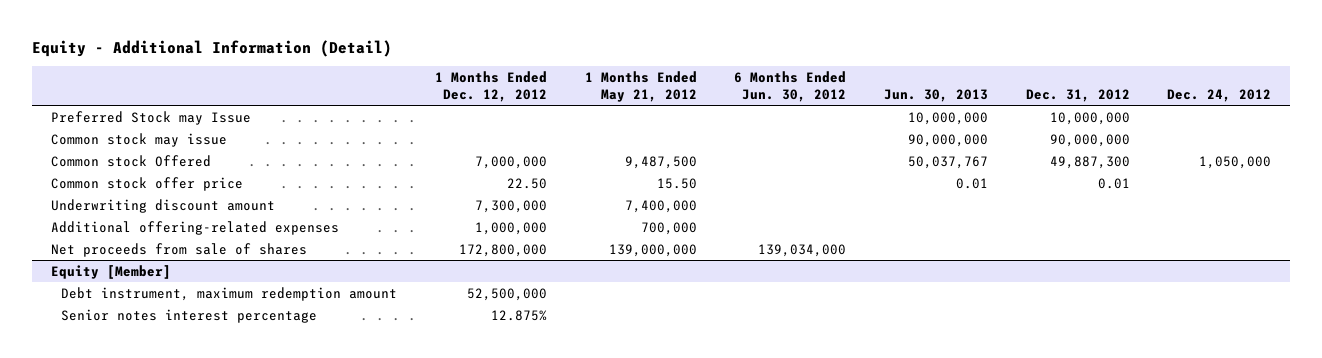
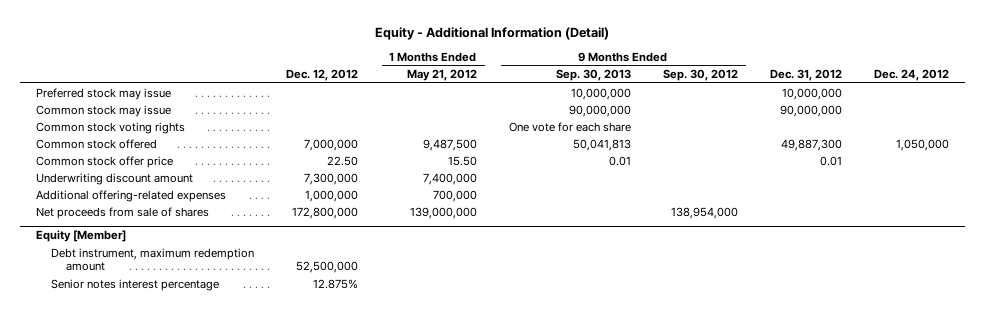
- | 1 Months Ended Dec. 12, 2012 | 1 Months Ended May 21, 2012 | 6 Months Ended Jun. 30, 2012 | Jun. 30, 2013 | Dec. 31, 2012 | Dec. 24, 2012
+ | Dec. 12, 2012 | 1 Months Ended May 21, 2012 | 9 Months Ended Sep. 30, 2013 | 9 Months Ended Sep. 30, 2012 | Dec. 31, 2012 | Dec. 24, 2012
- Preferred Stock may Issue | | | | 10,000,000 | 10,000,000 |
+ Preferred stock may issue | | | 10,000,000 | | 10,000,000 |
- Common stock Offered | 7,000,000 | 9,487,500 | | 50,037,767 | 49,887,300 | 1,050,000
+ Common stock voting rights | | | One vote for each share | | |
+ Common stock offered | 7,000,000 | 9,487,500 | 50,041,813 | | 49,887,300 | 1,050,000

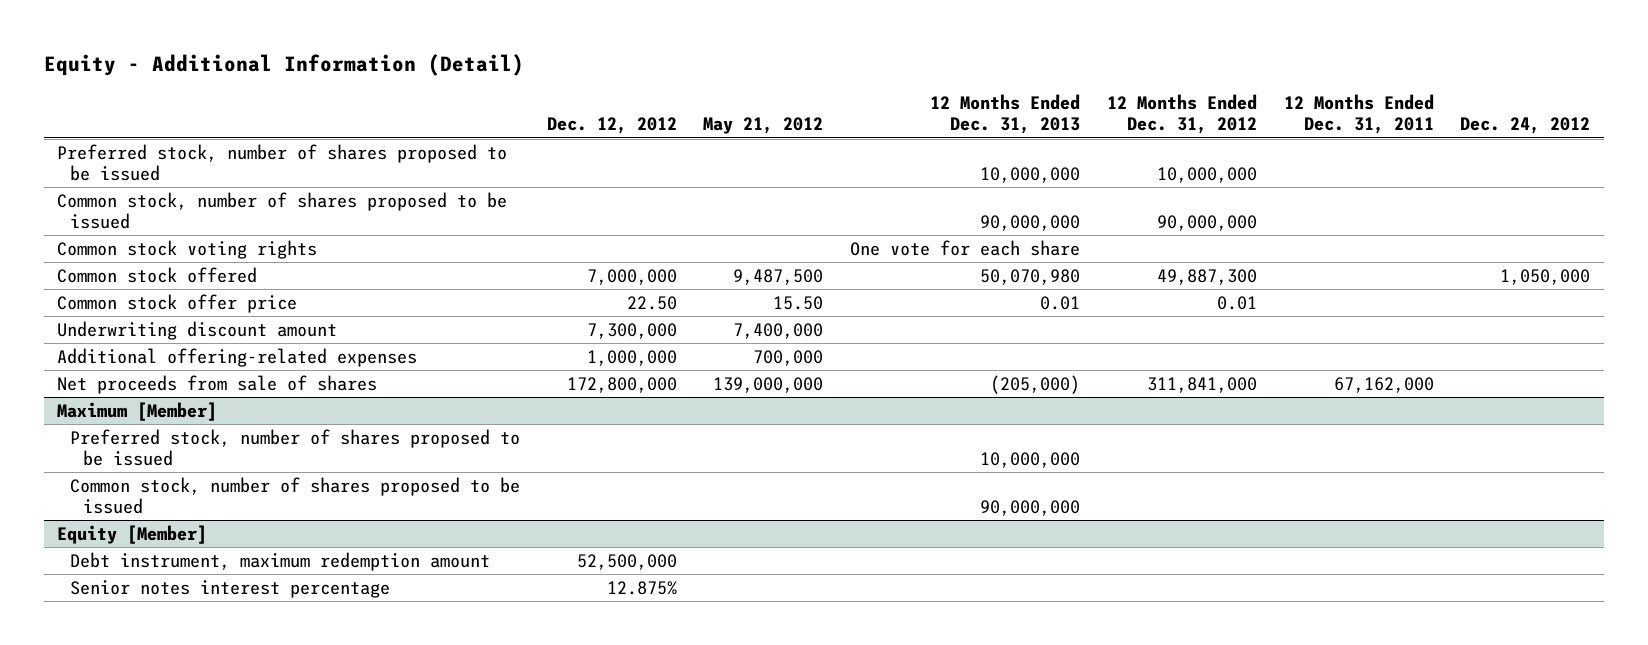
- | Dec. 12, 2012 | 1 Months Ended May 21, 2012 | 9 Months Ended Sep. 30, 2013 | 9 Months Ended Sep. 30, 2012 | Dec. 31, 2012 | Dec. 24, 2012
+ | Dec. 12, 2012 | May 21, 2012 | 12 Months Ended Dec. 31, 2013 | 12 Months Ended Dec. 31, 2012 | 12 Months Ended Dec. 31, 2011 | Dec. 24, 2012
- Preferred stock may issue | | | 10,000,000 | | 10,000,000 |
- Common stock may issue | | | 90,000,000 | | 90,000,000 |
+ Preferred stock, number of shares proposed to be issued | | | 10,000,000 | 10,000,000 | |
+ Common stock, number of shares proposed to be issued | | | 90,000,000 | 90,000,000 | |
+ Maximum [Member]
+ Preferred stock, number of shares proposed to be issued | | | 10,000,000 | | |
+ Common stock, number of shares proposed to be issued | | | 90,000,000 | | |

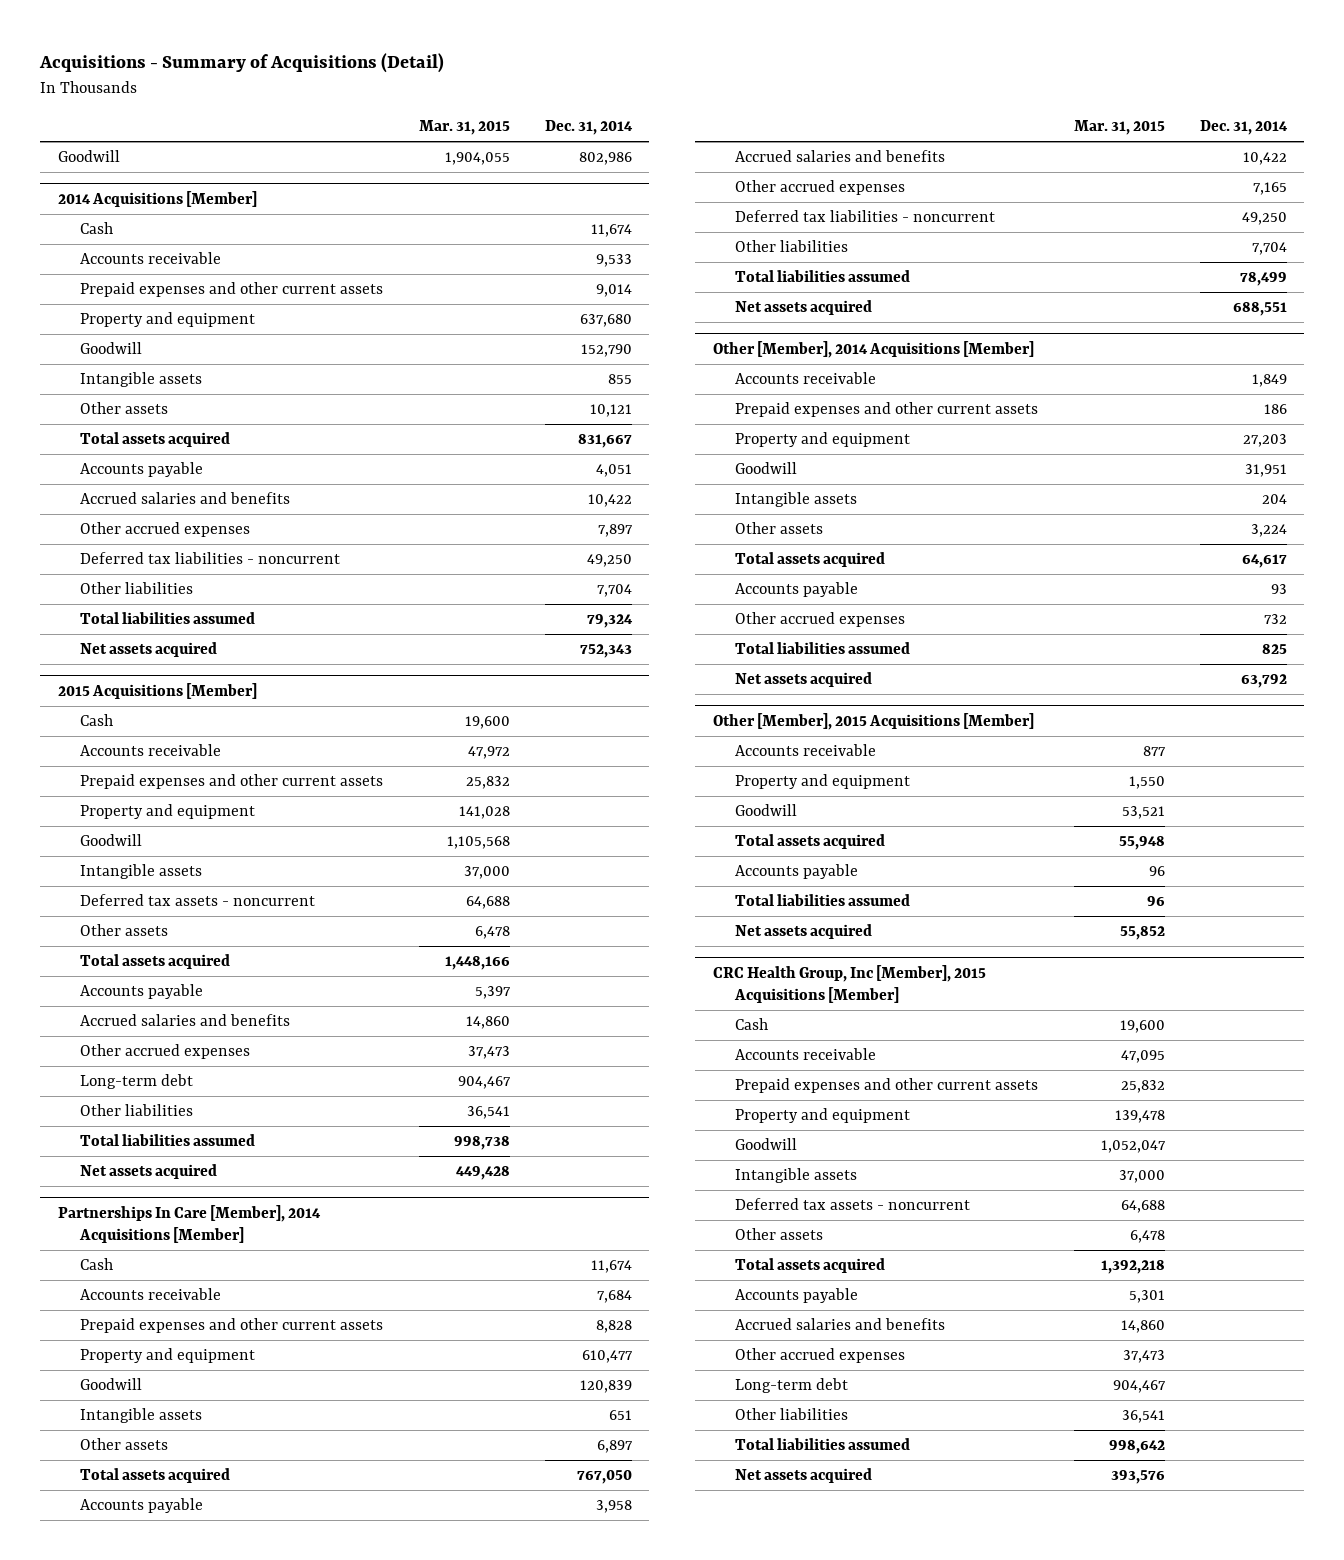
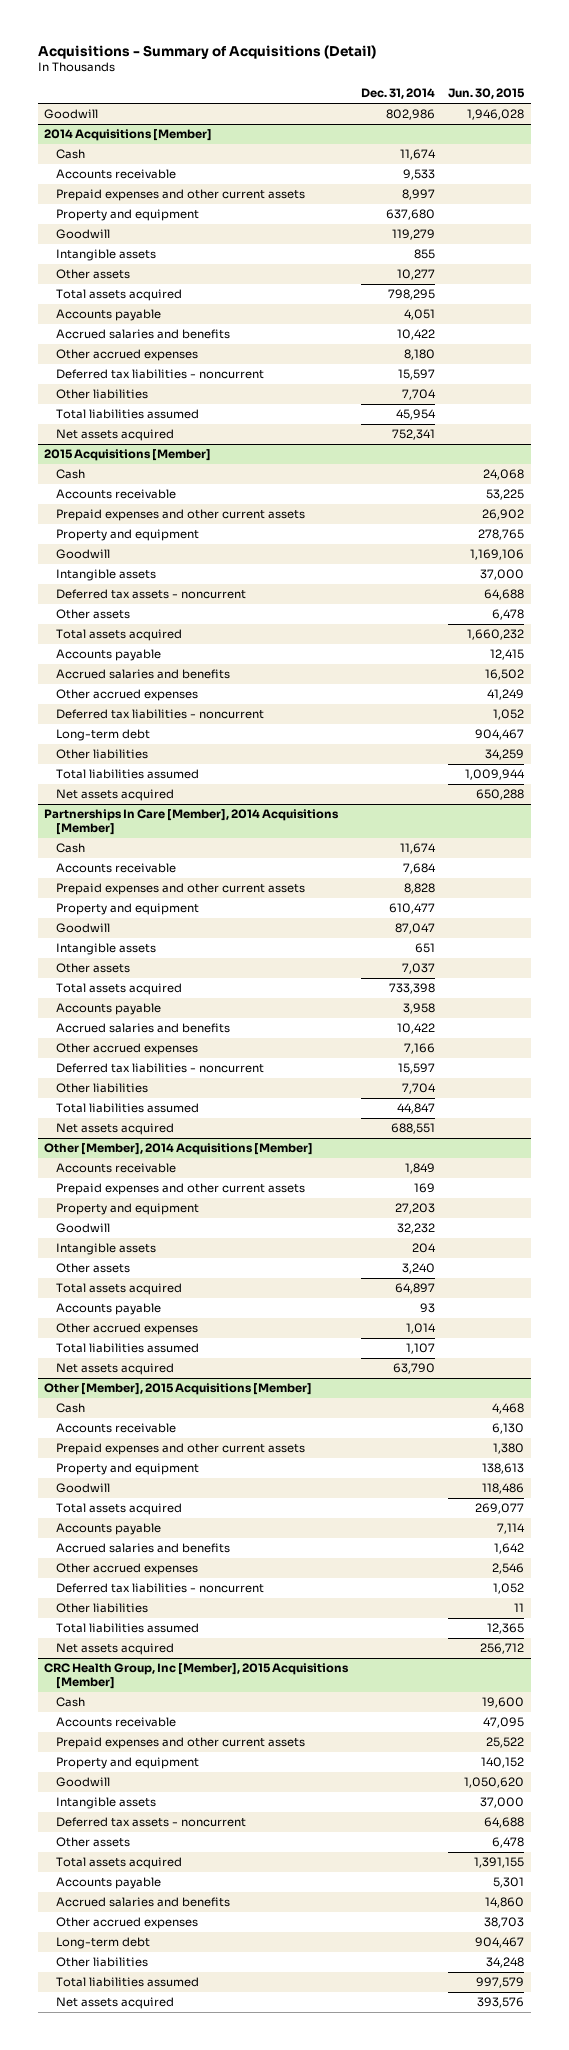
- | Mar. 31, 2015 | Dec. 31, 2014
+ | Dec. 31, 2014 | Jun. 30, 2015
@ 2014 Acquisitions [Member]
- Prepaid expenses and other current assets | | 9,014
+ Prepaid expenses and other current assets | 8,997 |
- Goodwill | | 152,790
+ Goodwill | 119,279 |
- Other assets | | 10,121
- Total assets acquired | | 831,667
+ Other assets | 10,277 |
+ Total assets acquired | 798,295 |
- Other accrued expenses | | 7,897
- Deferred tax liabilities - noncurrent | | 49,250
+ Other accrued expenses | 8,180 |
+ Deferred tax liabilities - noncurrent | 15,597 |
- Total liabilities assumed | | 79,324
- Net assets acquired | | 752,343
+ Total liabilities assumed | 45,954 |
+ Net assets acquired | 752,341 |
@ 2015 Acquisitions [Member]
+ Deferred tax liabilities - noncurrent | | 1,052
@ Partnerships In Care [Member], 2014 Acquisitions [Member]
- Goodwill | | 120,839
+ Goodwill | 87,047 |
- Other assets | | 6,897
- Total assets acquired | | 767,050
+ Other assets | 7,037 |
+ Total assets acquired | 733,398 |
- Other accrued expenses | | 7,165
- Deferred tax liabilities - noncurrent | | 49,250
+ Other accrued expenses | 7,166 |
+ Deferred tax liabilities - noncurrent | 15,597 |
- Total liabilities assumed | | 78,499
+ Total liabilities assumed | 44,847 |
@ Other [Member], 2014 Acquisitions [Member]
- Prepaid expenses and other current assets | | 186
+ Prepaid expenses and other current assets | 169 |
- Goodwill | | 31,951
+ Goodwill | 32,232 |
- Other assets | | 3,224
- Total assets acquired | | 64,617
+ Other assets | 3,240 |
+ Total assets acquired | 64,897 |
- Other accrued expenses | | 732
- Total liabilities assumed | | 825
- Net assets acquired | | 63,792
+ Other accrued expenses | 1,014 |
+ Total liabilities assumed | 1,107 |
+ Net assets acquired | 63,790 |
@ Other [Member], 2015 Acquisitions [Member]
+ Cash | | 4,468
+ Prepaid expenses and other current assets | | 1,380
+ Accrued salaries and benefits | | 1,642
+ Other accrued expenses | | 2,546
+ Deferred tax liabilities - noncurrent | | 1,052
+ Other liabilities | | 11

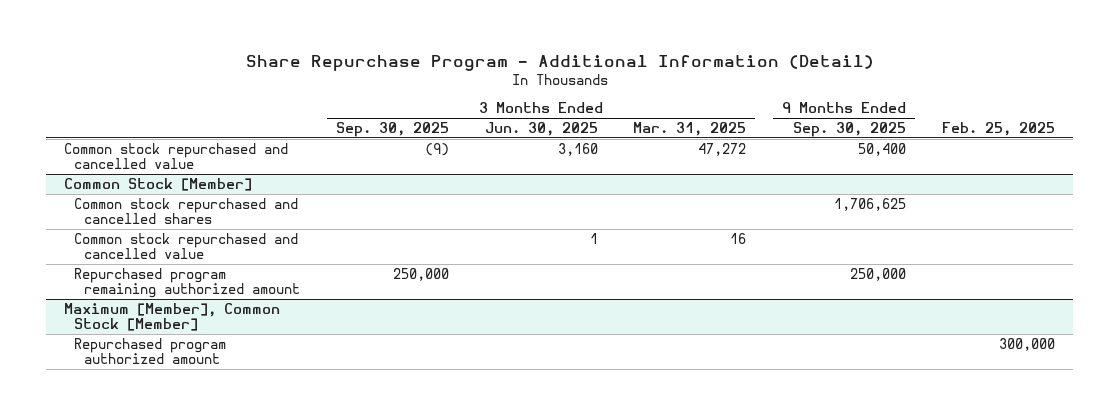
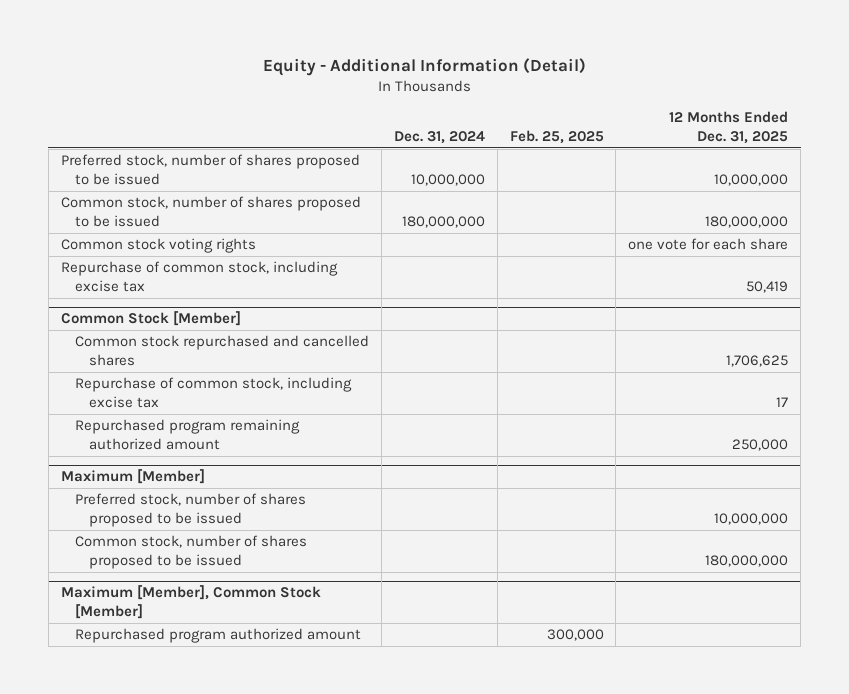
- Share Repurchase Program - Additional Information (Detail)
+ Equity - Additional Information (Detail)
- | 3 Months Ended Sep. 30, 2025 | 3 Months Ended Jun. 30, 2025 | 3 Months Ended Mar. 31, 2025 | 9 Months Ended Sep. 30, 2025 | Feb. 25, 2025
+ | Dec. 31, 2024 | Feb. 25, 2025 | 12 Months Ended Dec. 31, 2025
- Common stock repurchased and cancelled value | (9) | 3,160 | 47,272 | 50,400 |
+ Preferred stock, number of shares proposed to be issued | 10,000,000 | | 10,000,000
+ Common stock, number of shares proposed to be issued | 180,000,000 | | 180,000,000
+ Common stock voting rights | | | one vote for each share
+ Repurchase of common stock, including excise tax | | | 50,419
@ Common Stock [Member]
- Common stock repurchased and cancelled value | | 1 | 16 | |
+ Repurchase of common stock, including excise tax | | | 17
+ Maximum [Member]
+ Preferred stock, number of shares proposed to be issued | | | 10,000,000
+ Common stock, number of shares proposed to be issued | | | 180,000,000

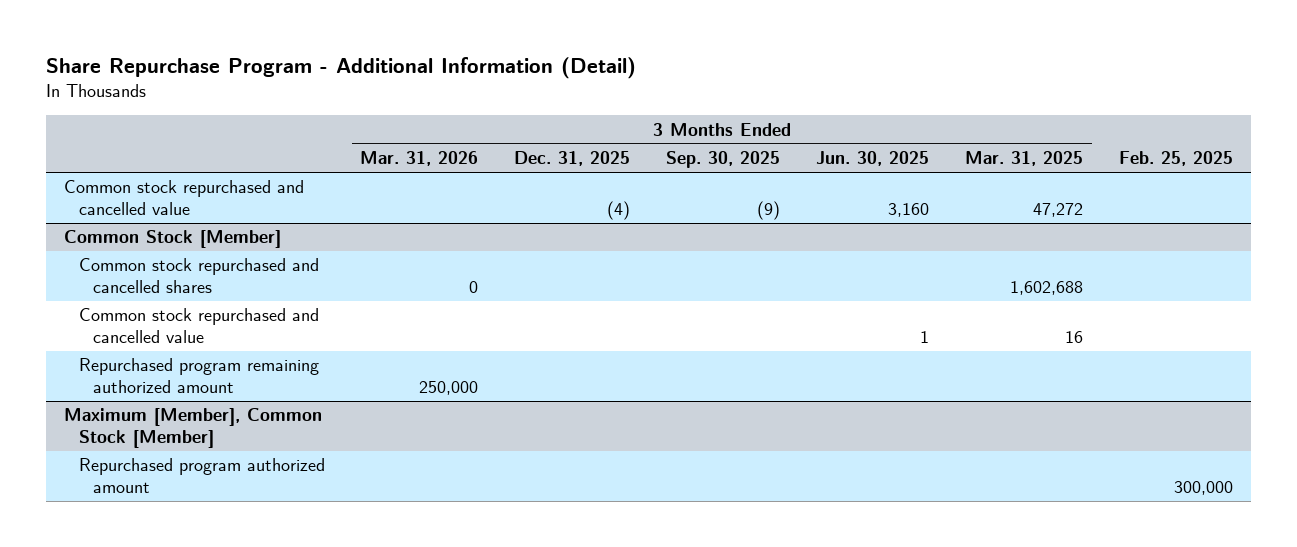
- Equity - Additional Information (Detail)
+ Share Repurchase Program - Additional Information (Detail)
- | Dec. 31, 2024 | Feb. 25, 2025 | 12 Months Ended Dec. 31, 2025
+ | 3 Months Ended Mar. 31, 2026 | 3 Months Ended Dec. 31, 2025 | 3 Months Ended Sep. 30, 2025 | 3 Months Ended Jun. 30, 2025 | 3 Months Ended Mar. 31, 2025 | Feb. 25, 2025
- Preferred stock, number of shares proposed to be issued | 10,000,000 | | 10,000,000
- Common stock, number of shares proposed to be issued | 180,000,000 | | 180,000,000
- Common stock voting rights | | | one vote for each share
- Repurchase of common stock, including excise tax | | | 50,419
+ Common stock repurchased and cancelled value | | (4) | (9) | 3,160 | 47,272 |
@ Common Stock [Member]
- Repurchase of common stock, including excise tax | | | 17
+ Common stock repurchased and cancelled value | | | | 1 | 16 |
- Maximum [Member]
- Preferred stock, number of shares proposed to be issued | | | 10,000,000
- Common stock, number of shares proposed to be issued | | | 180,000,000

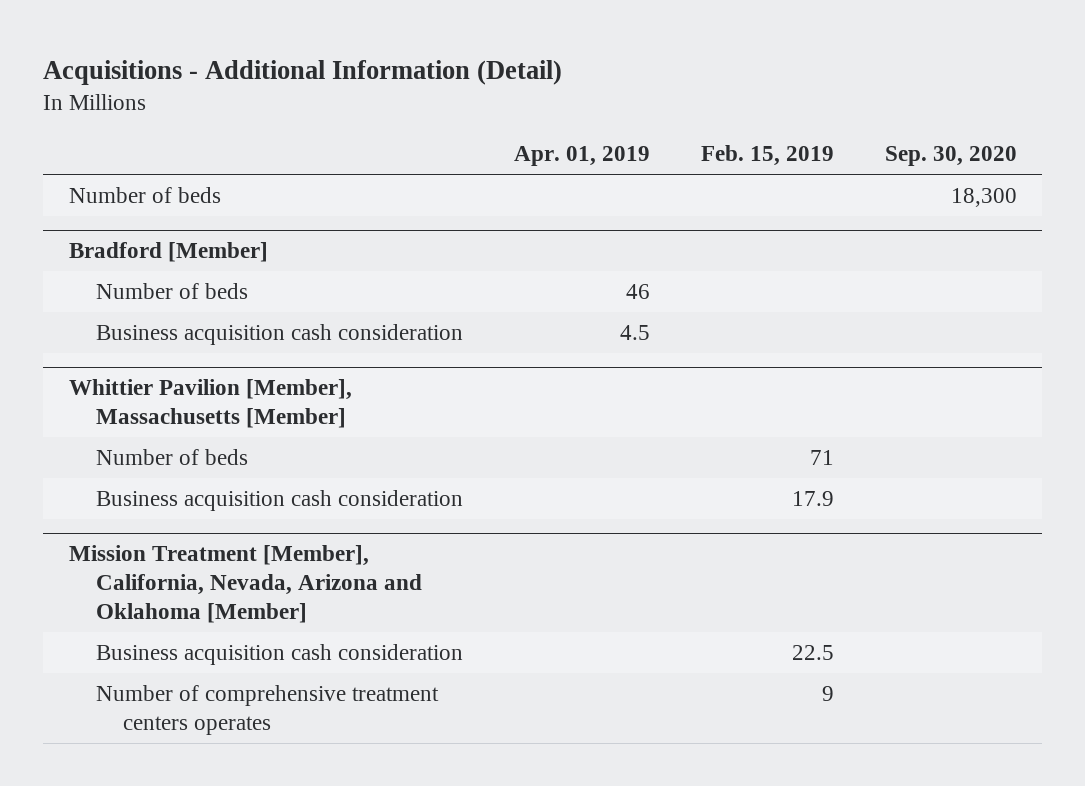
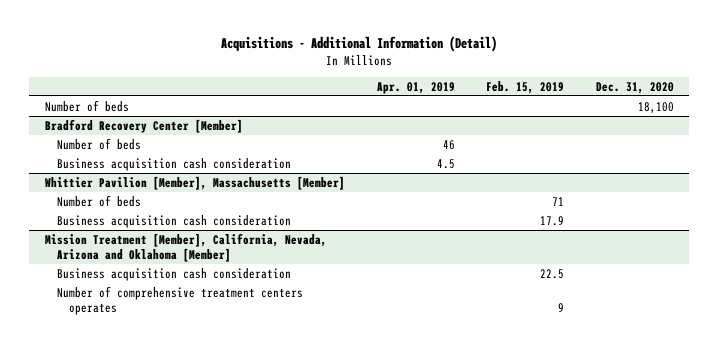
- | Apr. 01, 2019 | Feb. 15, 2019 | Sep. 30, 2020
+ | Apr. 01, 2019 | Feb. 15, 2019 | Dec. 31, 2020
- Bradford [Member]
+ Bradford Recovery Center [Member]

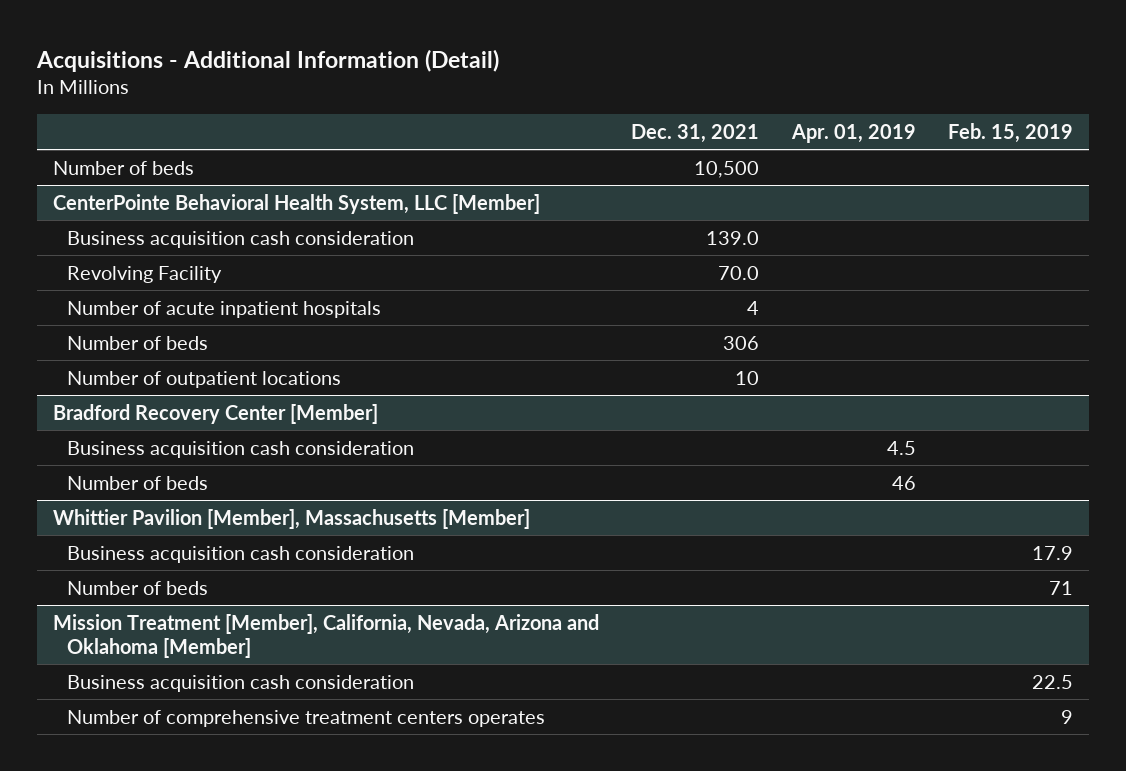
- | Apr. 01, 2019 | Feb. 15, 2019 | Dec. 31, 2020
+ | Dec. 31, 2021 | Apr. 01, 2019 | Feb. 15, 2019
+ CenterPointe Behavioral Health System, LLC [Member]
+ Business acquisition cash consideration | 139.0 | |
+ Revolving Facility | 70.0 | |
+ Number of acute inpatient hospitals | 4 | |
+ Number of beds | 306 | |
+ Number of outpatient locations | 10 | |
@ Bradford Recovery Center [Member]
moved down: Number of beds | | 46 |
@ Whittier Pavilion [Member], Massachusetts [Member]
moved down: Number of beds | | | 71

